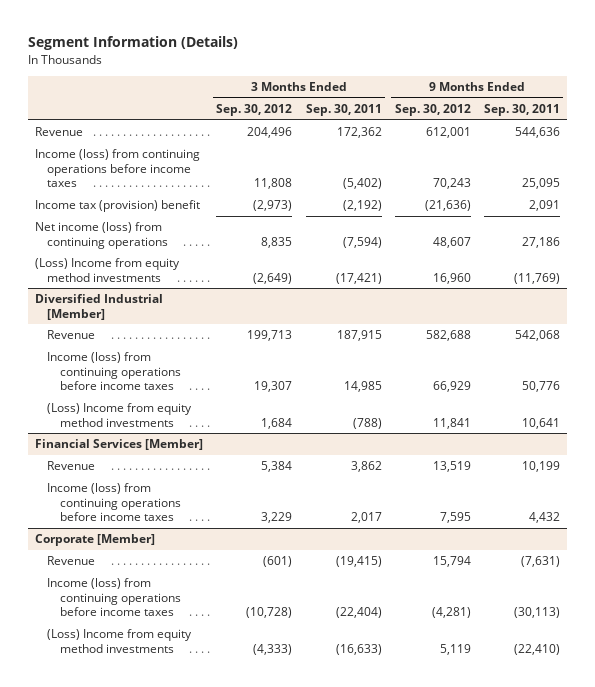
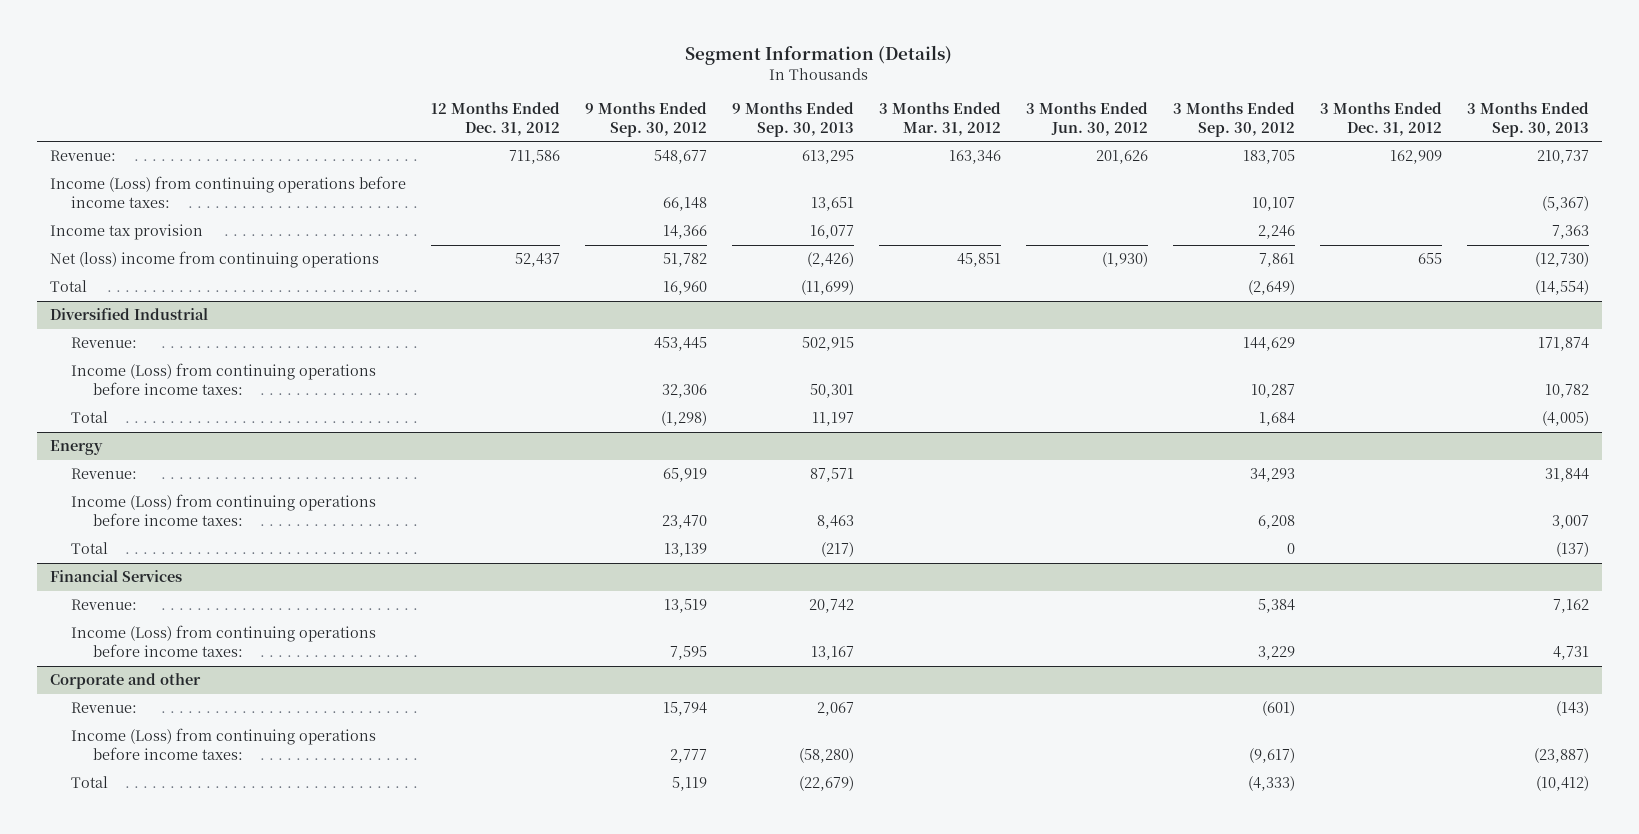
- | 3 Months Ended Sep. 30, 2012 | 3 Months Ended Sep. 30, 2011 | 9 Months Ended Sep. 30, 2012 | 9 Months Ended Sep. 30, 2011
+ | 12 Months Ended Dec. 31, 2012 | 9 Months Ended Sep. 30, 2012 | 9 Months Ended Sep. 30, 2013 | 3 Months Ended Mar. 31, 2012 | 3 Months Ended Jun. 30, 2012 | 3 Months Ended Sep. 30, 2012 | 3 Months Ended Dec. 31, 2012 | 3 Months Ended Sep. 30, 2013
- Revenue | 204,496 | 172,362 | 612,001 | 544,636
- Income (loss) from continuing operations before income taxes | 11,808 | (5,402) | 70,243 | 25,095
- Income tax (provision) benefit | (2,973) | (2,192) | (21,636) | 2,091
- Net income (loss) from continuing operations | 8,835 | (7,594) | 48,607 | 27,186
- (Loss) Income from equity method investments | (2,649) | (17,421) | 16,960 | (11,769)
- Diversified Industrial [Member]
- Revenue | 199,713 | 187,915 | 582,688 | 542,068
- Income (loss) from continuing operations before income taxes | 19,307 | 14,985 | 66,929 | 50,776
- (Loss) Income from equity method investments | 1,684 | (788) | 11,841 | 10,641
- Financial Services [Member]
- Revenue | 5,384 | 3,862 | 13,519 | 10,199
- Income (loss) from continuing operations before income taxes | 3,229 | 2,017 | 7,595 | 4,432
- Corporate [Member]
- Revenue | (601) | (19,415) | 15,794 | (7,631)
- Income (loss) from continuing operations before income taxes | (10,728) | (22,404) | (4,281) | (30,113)
- (Loss) Income from equity method investments | (4,333) | (16,633) | 5,119 | (22,410)
+ Revenue: | 711,586 | 548,677 | 613,295 | 163,346 | 201,626 | 183,705 | 162,909 | 210,737
+ Income (Loss) from continuing operations before income taxes: | | 66,148 | 13,651 | | | 10,107 | | (5,367)
+ Income tax provision | | 14,366 | 16,077 | | | 2,246 | | 7,363
+ Net (loss) income from continuing operations | 52,437 | 51,782 | (2,426) | 45,851 | (1,930) | 7,861 | 655 | (12,730)
+ Total | | 16,960 | (11,699) | | | (2,649) | | (14,554)
+ Diversified Industrial
+ Revenue: | | 453,445 | 502,915 | | | 144,629 | | 171,874
+ Income (Loss) from continuing operations before income taxes: | | 32,306 | 50,301 | | | 10,287 | | 10,782
+ Total | | (1,298) | 11,197 | | | 1,684 | | (4,005)
+ Energy
+ Revenue: | | 65,919 | 87,571 | | | 34,293 | | 31,844
+ Income (Loss) from continuing operations before income taxes: | | 23,470 | 8,463 | | | 6,208 | | 3,007
+ Total | | 13,139 | (217) | | | 0 | | (137)
+ Financial Services
+ Revenue: | | 13,519 | 20,742 | | | 5,384 | | 7,162
+ Income (Loss) from continuing operations before income taxes: | | 7,595 | 13,167 | | | 3,229 | | 4,731
+ Corporate and other
+ Revenue: | | 15,794 | 2,067 | | | (601) | | (143)
+ Income (Loss) from continuing operations before income taxes: | | 2,777 | (58,280) | | | (9,617) | | (23,887)
+ Total | | 5,119 | (22,679) | | | (4,333) | | (10,412)

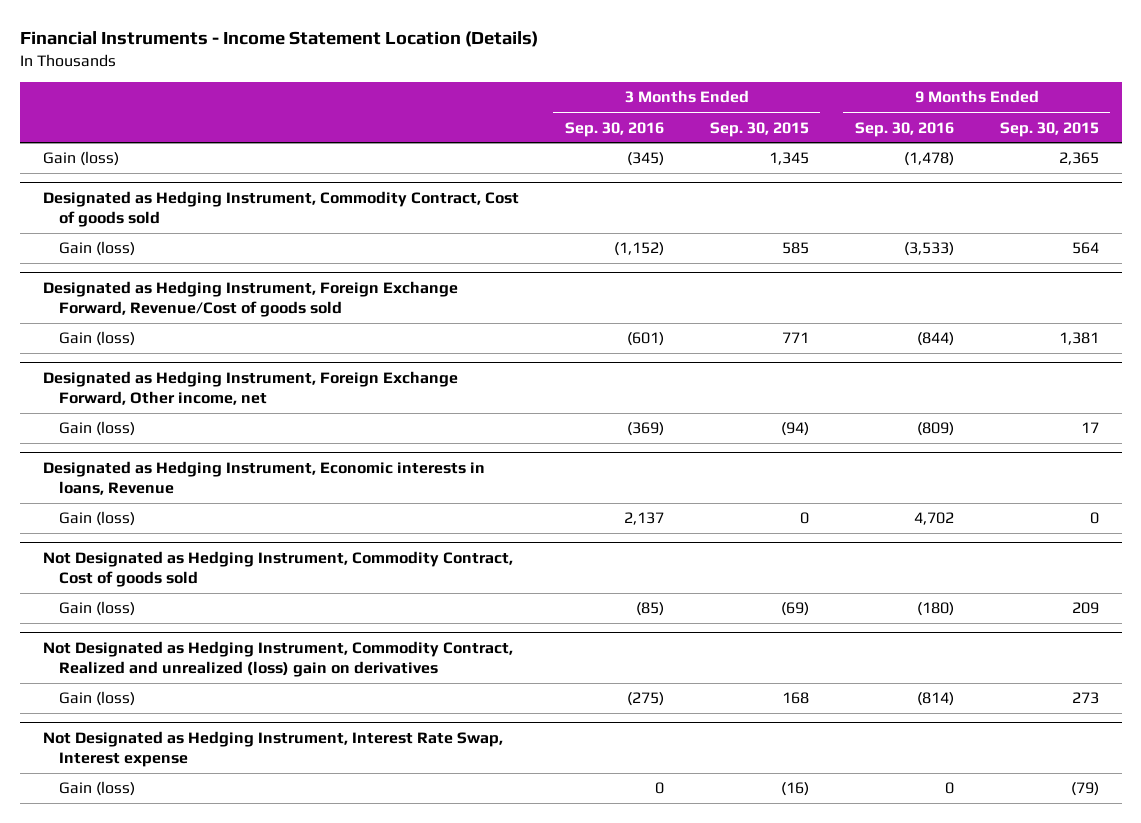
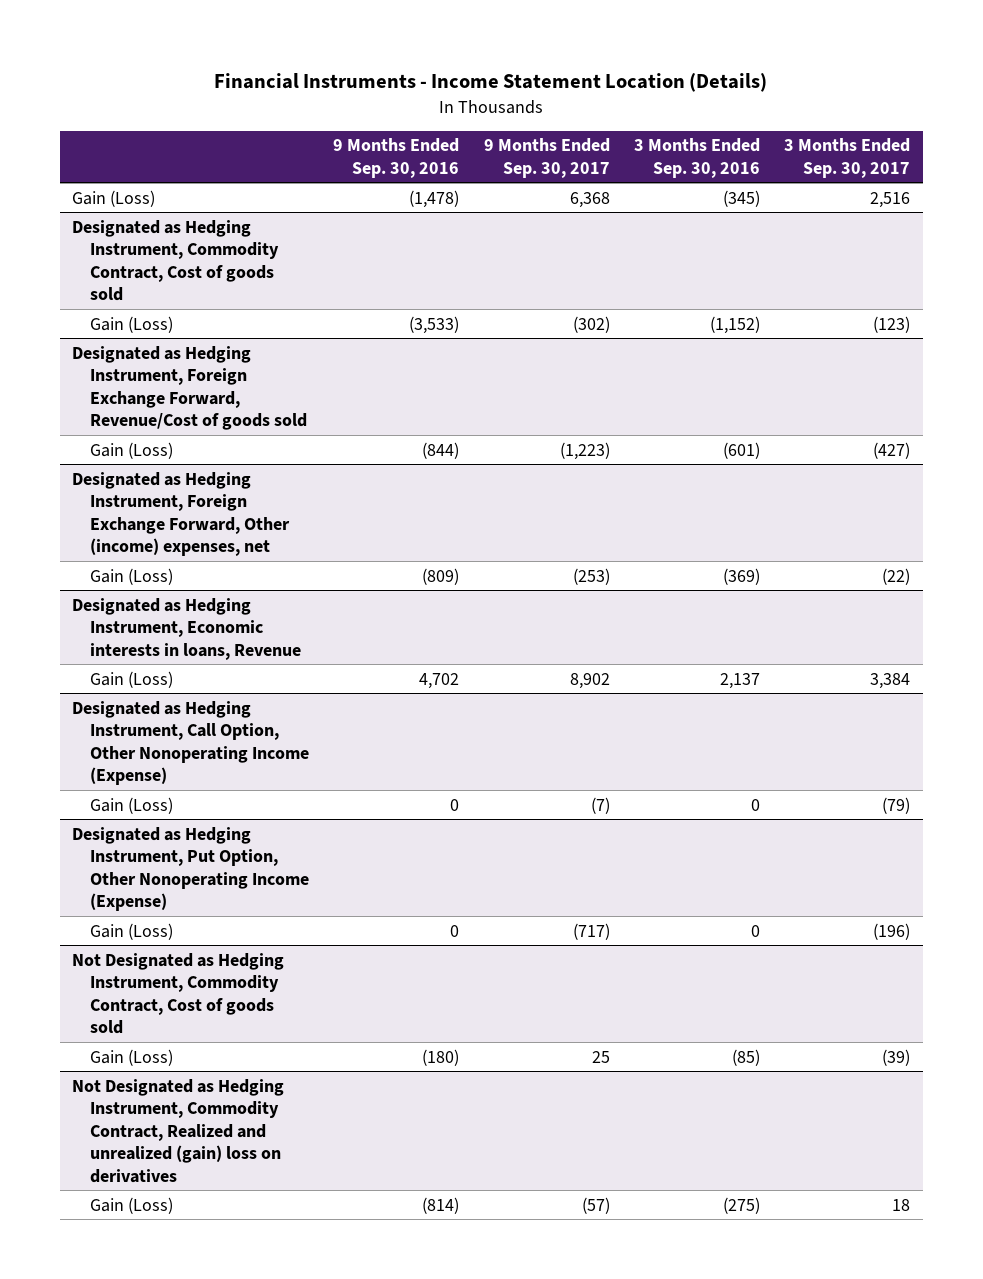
- | 3 Months Ended Sep. 30, 2016 | 3 Months Ended Sep. 30, 2015 | 9 Months Ended Sep. 30, 2016 | 9 Months Ended Sep. 30, 2015
+ | 9 Months Ended Sep. 30, 2016 | 9 Months Ended Sep. 30, 2017 | 3 Months Ended Sep. 30, 2016 | 3 Months Ended Sep. 30, 2017
- Gain (loss) | (345) | 1,345 | (1,478) | 2,365
+ Gain (Loss) | (1,478) | 6,368 | (345) | 2,516
@ Designated as Hedging Instrument, Commodity Contract, Cost of goods sold
- Gain (loss) | (1,152) | 585 | (3,533) | 564
+ Gain (Loss) | (3,533) | (302) | (1,152) | (123)
@ Designated as Hedging Instrument, Foreign Exchange Forward, Revenue/Cost of goods sold
- Gain (loss) | (601) | 771 | (844) | 1,381
- Designated as Hedging Instrument, Foreign Exchange Forward, Other income, net
- Gain (loss) | (369) | (94) | (809) | 17
@ Designated as Hedging Instrument, Foreign Exchange Forward, Revenue/Cost of goods sold
+ Gain (Loss) | (844) | (1,223) | (601) | (427)
+ Designated as Hedging Instrument, Foreign Exchange Forward, Other (income) expenses, net
+ Gain (Loss) | (809) | (253) | (369) | (22)
@ Designated as Hedging Instrument, Economic interests in loans, Revenue
- Gain (loss) | 2,137 | 0 | 4,702 | 0
+ Gain (Loss) | 4,702 | 8,902 | 2,137 | 3,384
+ Designated as Hedging Instrument, Call Option, Other Nonoperating Income (Expense)
+ Gain (Loss) | 0 | (7) | 0 | (79)
+ Designated as Hedging Instrument, Put Option, Other Nonoperating Income (Expense)
+ Gain (Loss) | 0 | (717) | 0 | (196)
@ Not Designated as Hedging Instrument, Commodity Contract, Cost of goods sold
- Gain (loss) | (85) | (69) | (180) | 209
- Not Designated as Hedging Instrument, Commodity Contract, Realized and unrealized (loss) gain on derivatives
- Gain (loss) | (275) | 168 | (814) | 273
- Not Designated as Hedging Instrument, Interest Rate Swap, Interest expense
- Gain (loss) | 0 | (16) | 0 | (79)
@ Not Designated as Hedging Instrument, Commodity Contract, Cost of goods sold
+ Gain (Loss) | (180) | 25 | (85) | (39)
+ Not Designated as Hedging Instrument, Commodity Contract, Realized and unrealized (gain) loss on derivatives
+ Gain (Loss) | (814) | (57) | (275) | 18

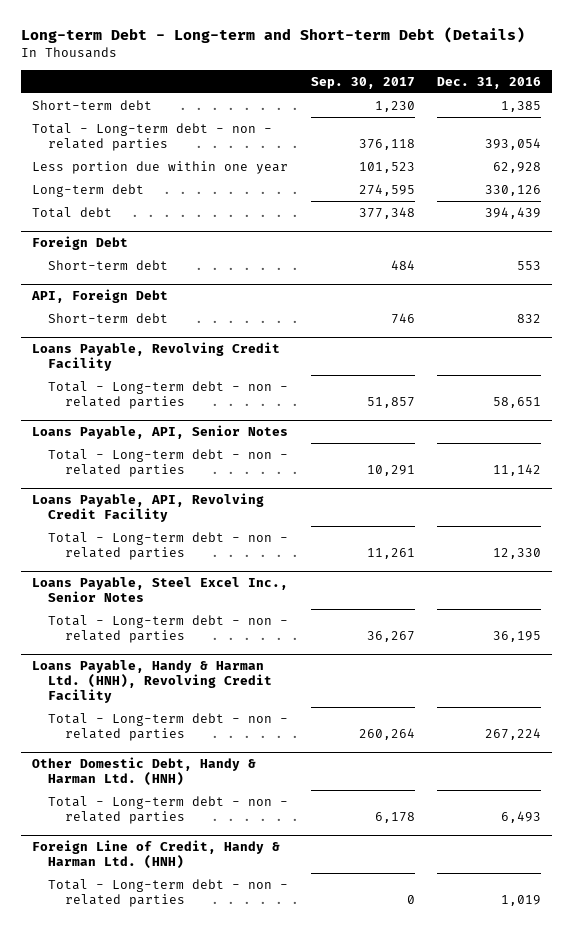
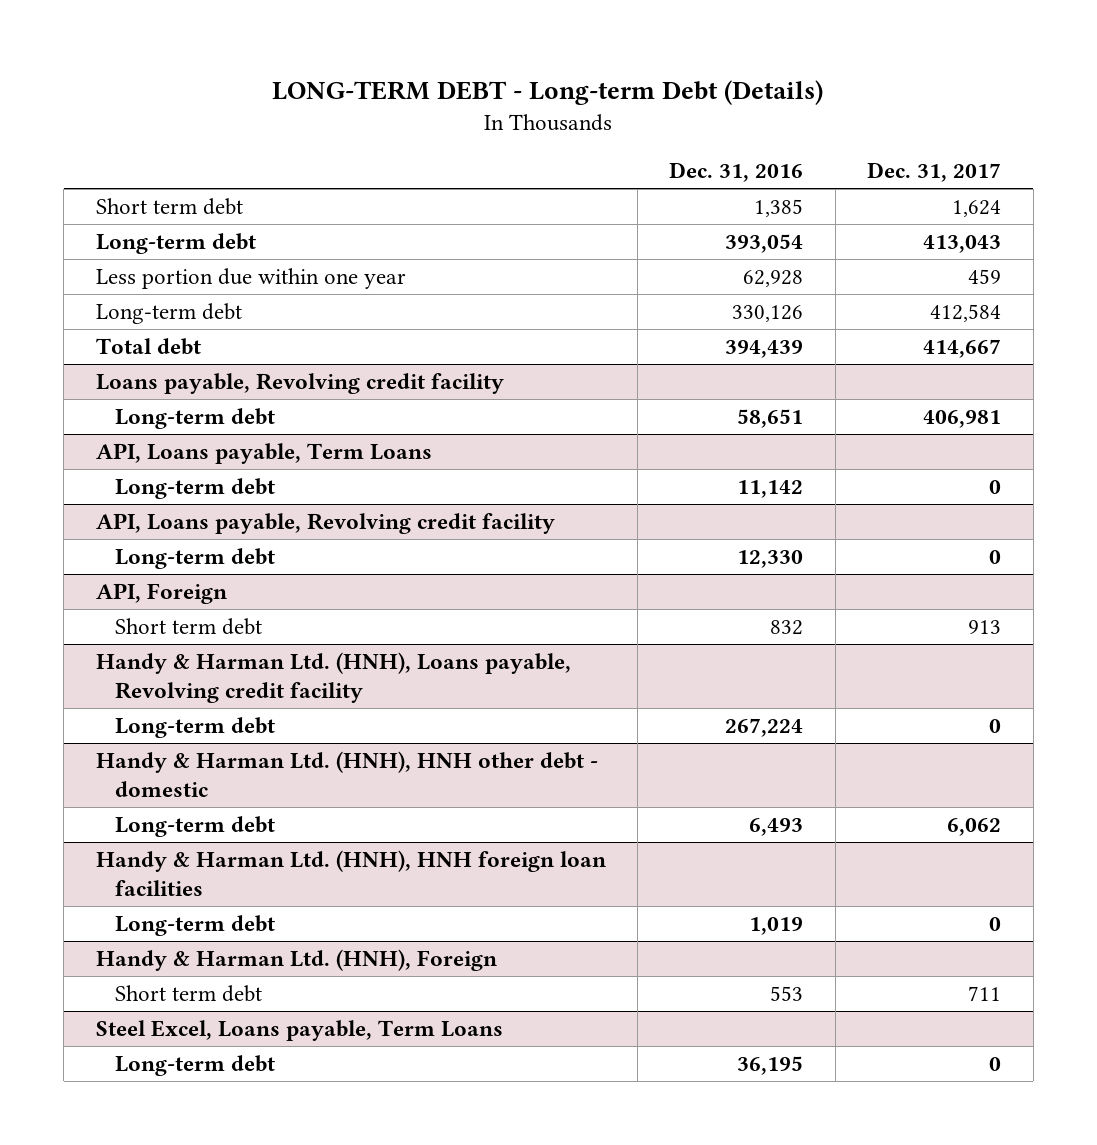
- Long-term Debt - Long-term and Short-term Debt (Details)
+ LONG-TERM DEBT - Long-term Debt (Details)
- | Sep. 30, 2017 | Dec. 31, 2016
+ | Dec. 31, 2016 | Dec. 31, 2017
- Short-term debt | 1,230 | 1,385
- Total - Long-term debt - non - related parties | 376,118 | 393,054
+ Short term debt | 1,385 | 1,624
+ Long-term debt | 393,054 | 413,043
- Foreign Debt
- Short-term debt | 484 | 553
- API, Foreign Debt
- Short-term debt | 746 | 832
- Loans Payable, Revolving Credit Facility
- Total - Long-term debt - non - related parties | 51,857 | 58,651
- Loans Payable, API, Senior Notes
- Total - Long-term debt - non - related parties | 10,291 | 11,142
- Loans Payable, API, Revolving Credit Facility
- Total - Long-term debt - non - related parties | 11,261 | 12,330
- Loans Payable, Steel Excel Inc., Senior Notes
- Total - Long-term debt - non - related parties | 36,267 | 36,195
- Loans Payable, Handy & Harman Ltd. (HNH), Revolving Credit Facility
- Total - Long-term debt - non - related parties | 260,264 | 267,224
- Other Domestic Debt, Handy & Harman Ltd. (HNH)
- Total - Long-term debt - non - related parties | 6,178 | 6,493
- Foreign Line of Credit, Handy & Harman Ltd. (HNH)
- Total - Long-term debt - non - related parties | 0 | 1,019
+ Loans payable, Revolving credit facility
+ Long-term debt | 58,651 | 406,981
+ API, Loans payable, Term Loans
+ Long-term debt | 11,142 | 0
+ API, Loans payable, Revolving credit facility
+ Long-term debt | 12,330 | 0
+ API, Foreign
+ Short term debt | 832 | 913
+ Handy & Harman Ltd. (HNH), Loans payable, Revolving credit facility
+ Long-term debt | 267,224 | 0
+ Handy & Harman Ltd. (HNH), HNH other debt - domestic
+ Long-term debt | 6,493 | 6,062
+ Handy & Harman Ltd. (HNH), HNH foreign loan facilities
+ Long-term debt | 1,019 | 0
+ Handy & Harman Ltd. (HNH), Foreign
+ Short term debt | 553 | 711
+ Steel Excel, Loans payable, Term Loans
+ Long-term debt | 36,195 | 0

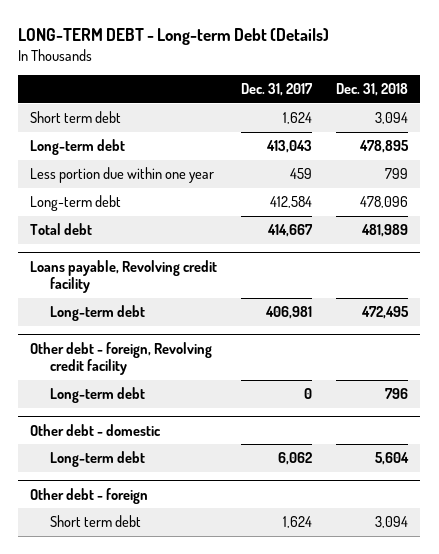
- | Dec. 31, 2016 | Dec. 31, 2017
+ | Dec. 31, 2017 | Dec. 31, 2018
- API, Loans payable, Term Loans
- Long-term debt | 11,142 | 0
- API, Loans payable, Revolving credit facility
- Long-term debt | 12,330 | 0
- API, Foreign
- Short term debt | 832 | 913
- Handy & Harman Ltd. (HNH), Loans payable, Revolving credit facility
+ Other debt - foreign, Revolving credit facility
- Handy & Harman Ltd. (HNH), HNH other debt - domestic
+ Other debt - domestic
- Handy & Harman Ltd. (HNH), HNH foreign loan facilities
- Long-term debt | 1,019 | 0
- Handy & Harman Ltd. (HNH), Foreign
- Short term debt | 553 | 711
- Steel Excel, Loans payable, Term Loans
- Long-term debt | 36,195 | 0
+ Other debt - foreign
+ Short term debt | 1,624 | 3,094

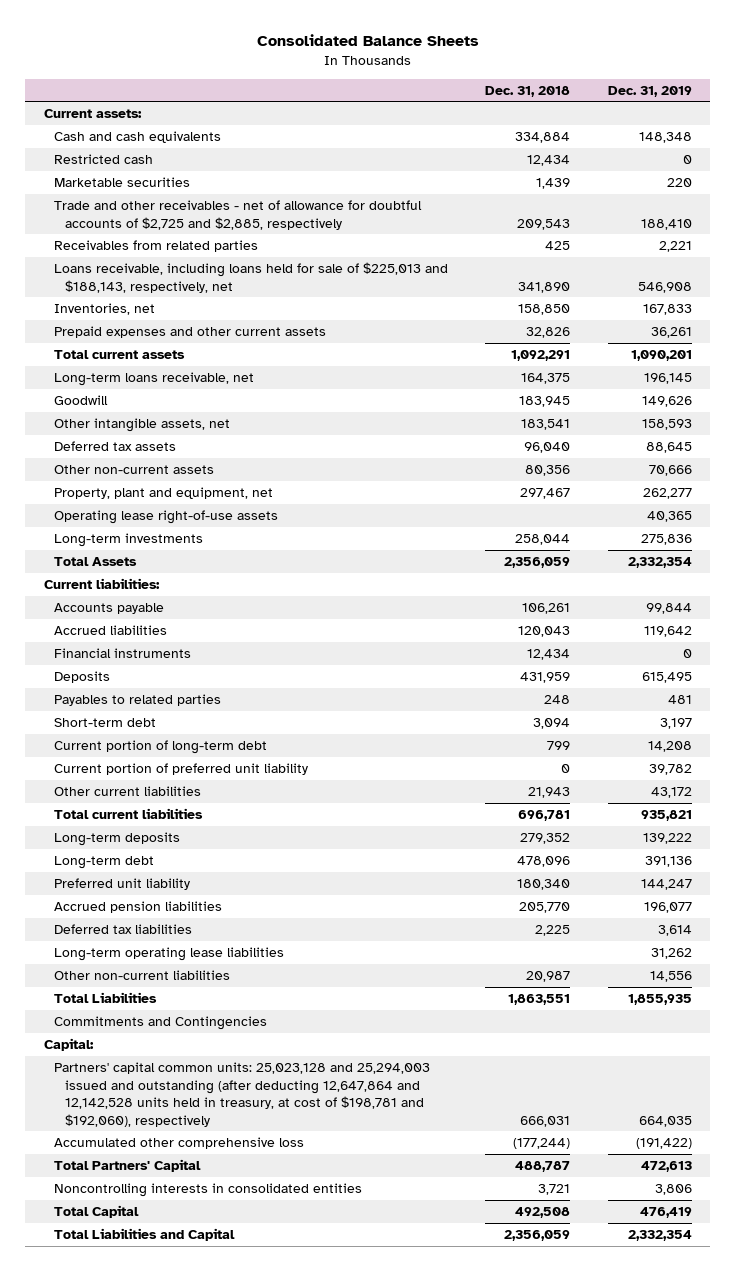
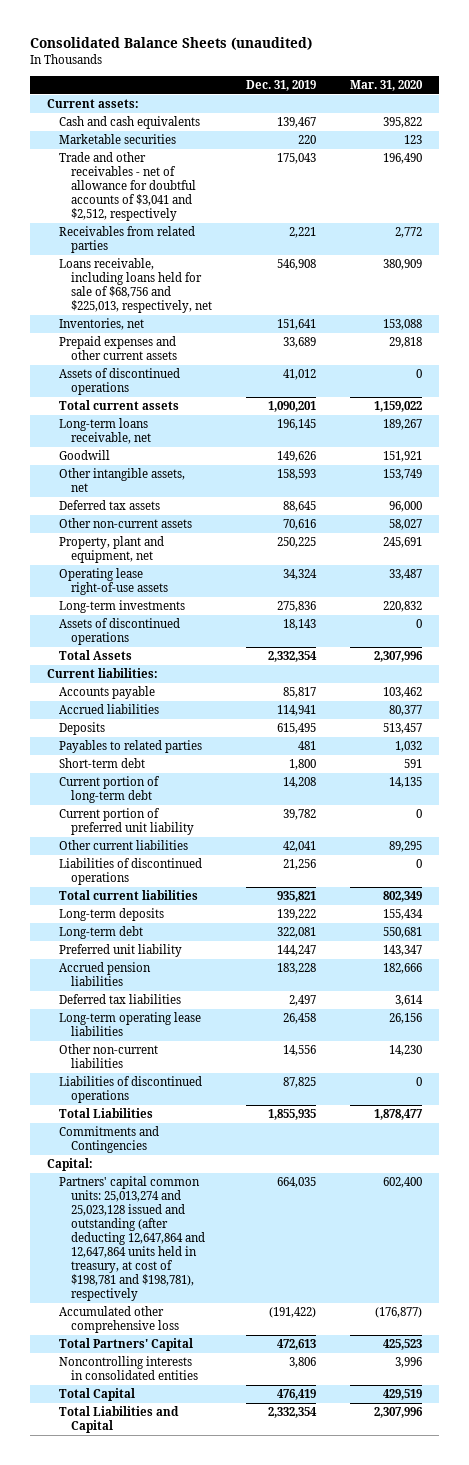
- Consolidated Balance Sheets
+ Consolidated Balance Sheets (unaudited)
- | Dec. 31, 2018 | Dec. 31, 2019
+ | Dec. 31, 2019 | Mar. 31, 2020
- Cash and cash equivalents | 334,884 | 148,348
- Restricted cash | 12,434 | 0
+ Cash and cash equivalents | 139,467 | 395,822
- Trade and other receivables - net of allowance for doubtful accounts of $2,725 and $2,885, respectively | 209,543 | 188,410
+ Trade and other receivables - net of allowance for doubtful accounts of $3,041 and $2,512, respectively | 175,043 | 196,490
- Loans receivable, including loans held for sale of $225,013 and $188,143, respectively, net | 341,890 | 546,908
- Inventories, net | 158,850 | 167,833
- Prepaid expenses and other current assets | 32,826 | 36,261
+ Loans receivable, including loans held for sale of $68,756 and $225,013, respectively, net | 546,908 | 380,909
+ Inventories, net | 151,641 | 153,088
+ Prepaid expenses and other current assets | 33,689 | 29,818
+ Assets of discontinued operations | 41,012 | 0
- Other non-current assets | 80,356 | 70,666
- Property, plant and equipment, net | 297,467 | 262,277
- Operating lease right-of-use assets | | 40,365
+ Other non-current assets | 70,616 | 58,027
+ Property, plant and equipment, net | 250,225 | 245,691
+ Operating lease right-of-use assets | 34,324 | 33,487
+ Assets of discontinued operations | 18,143 | 0
- Accounts payable | 106,261 | 99,844
- Accrued liabilities | 120,043 | 119,642
- Financial instruments | 12,434 | 0
+ Accounts payable | 85,817 | 103,462
+ Accrued liabilities | 114,941 | 80,377
- Short-term debt | 3,094 | 3,197
+ Short-term debt | 1,800 | 591
- Other current liabilities | 21,943 | 43,172
+ Other current liabilities | 42,041 | 89,295
+ Liabilities of discontinued operations | 21,256 | 0
- Long-term debt | 478,096 | 391,136
+ Long-term debt | 322,081 | 550,681
- Accrued pension liabilities | 205,770 | 196,077
- Deferred tax liabilities | 2,225 | 3,614
- Long-term operating lease liabilities | | 31,262
+ Accrued pension liabilities | 183,228 | 182,666
+ Deferred tax liabilities | 2,497 | 3,614
+ Long-term operating lease liabilities | 26,458 | 26,156
+ Liabilities of discontinued operations | 87,825 | 0
- Partners' capital common units: 25,023,128 and 25,294,003 issued and outstanding (after deducting 12,647,864 and 12,142,528 units held in treasury, at cost of $198,781 and $192,060), respectively | 666,031 | 664,035
+ Partners' capital common units: 25,013,274 and 25,023,128 issued and outstanding (after deducting 12,647,864 and 12,647,864 units held in treasury, at cost of $198,781 and $198,781), respectively | 664,035 | 602,400

